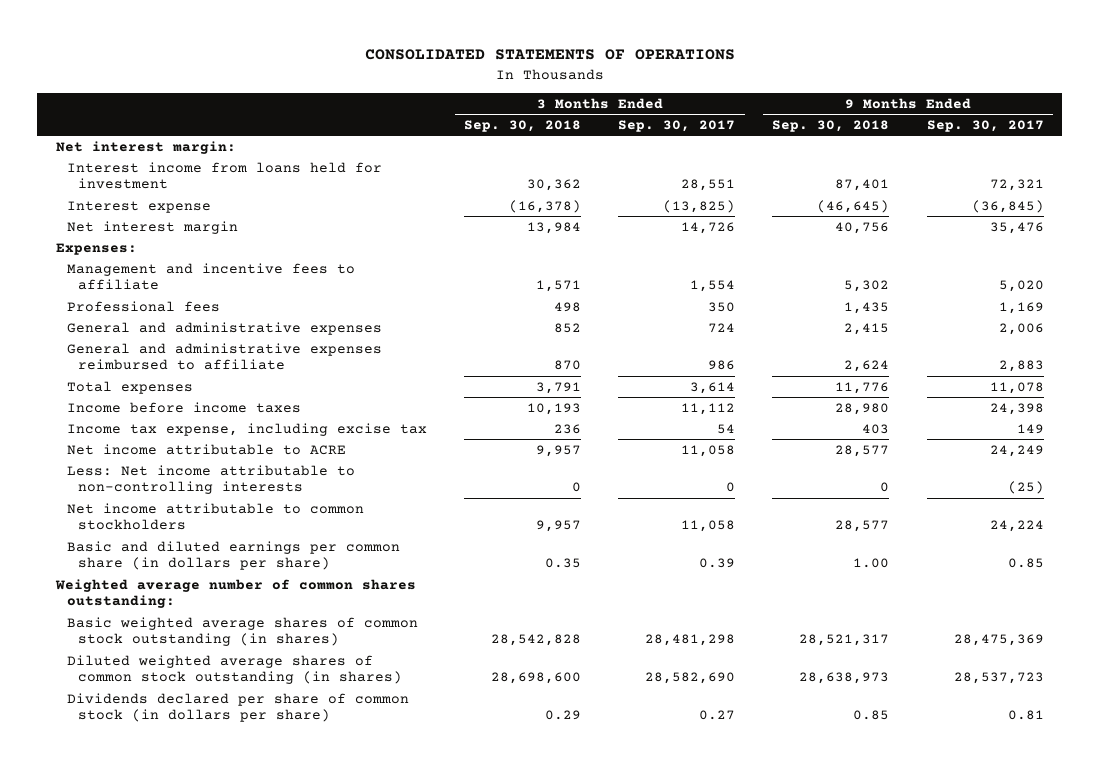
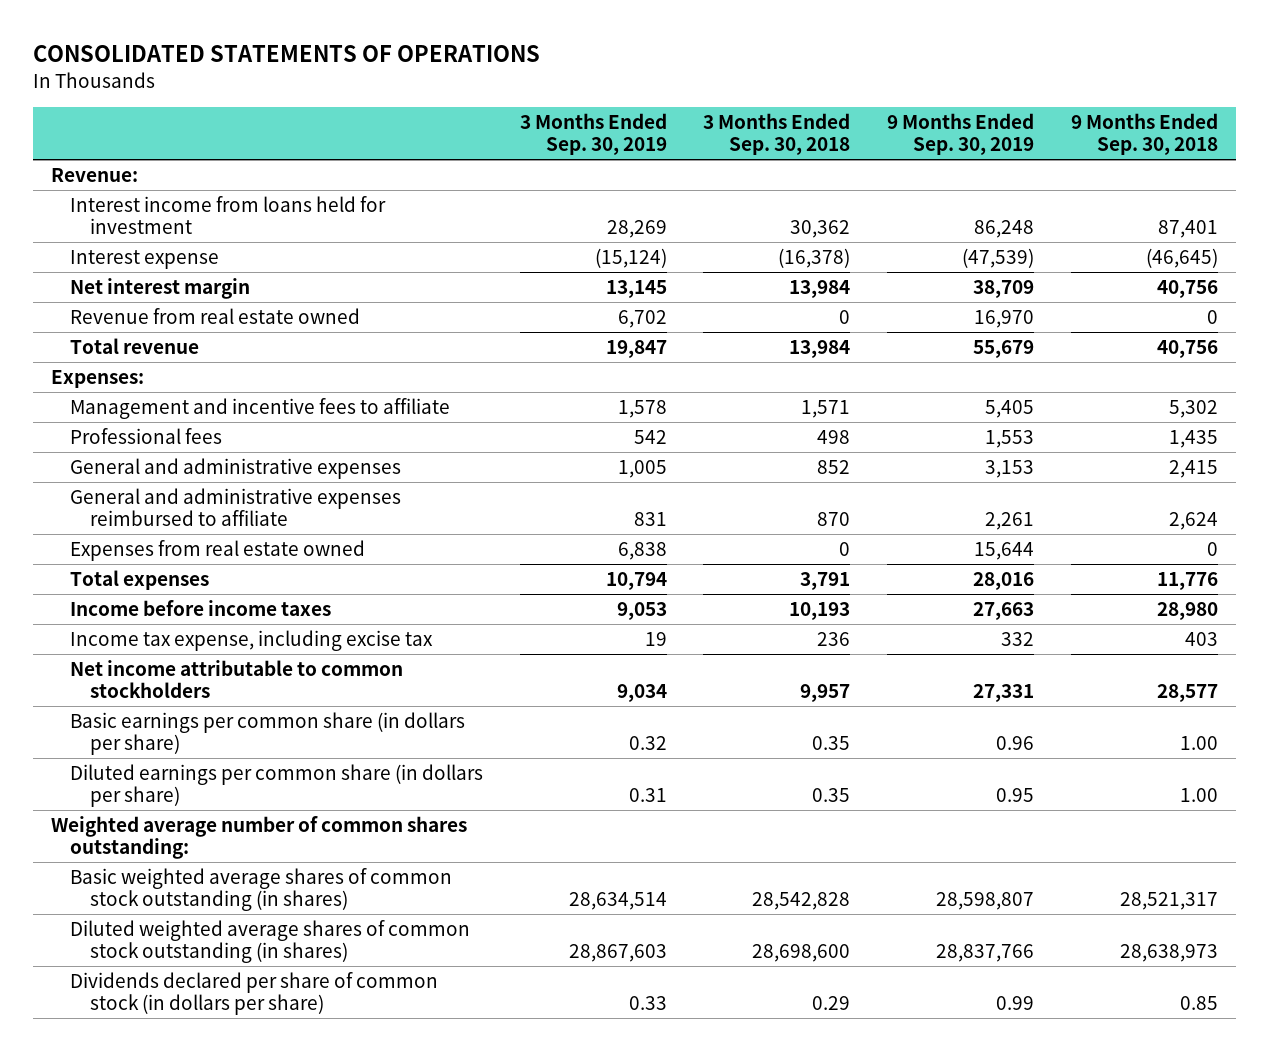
- | 3 Months Ended Sep. 30, 2018 | 3 Months Ended Sep. 30, 2017 | 9 Months Ended Sep. 30, 2018 | 9 Months Ended Sep. 30, 2017
+ | 3 Months Ended Sep. 30, 2019 | 3 Months Ended Sep. 30, 2018 | 9 Months Ended Sep. 30, 2019 | 9 Months Ended Sep. 30, 2018
- Net interest margin:
+ Revenue:
+ Revenue from real estate owned | 6,702 | 0 | 16,970 | 0
+ Total revenue | 19,847 | 13,984 | 55,679 | 40,756
+ Expenses from real estate owned | 6,838 | 0 | 15,644 | 0
- Net income attributable to ACRE | 9,957 | 11,058 | 28,577 | 24,249
- Less: Net income attributable to non-controlling interests | 0 | 0 | 0 | (25)
- Basic and diluted earnings per common share (in dollars per share) | 0.35 | 0.39 | 1.00 | 0.85
+ Basic earnings per common share (in dollars per share) | 0.32 | 0.35 | 0.96 | 1.00
+ Diluted earnings per common share (in dollars per share) | 0.31 | 0.35 | 0.95 | 1.00

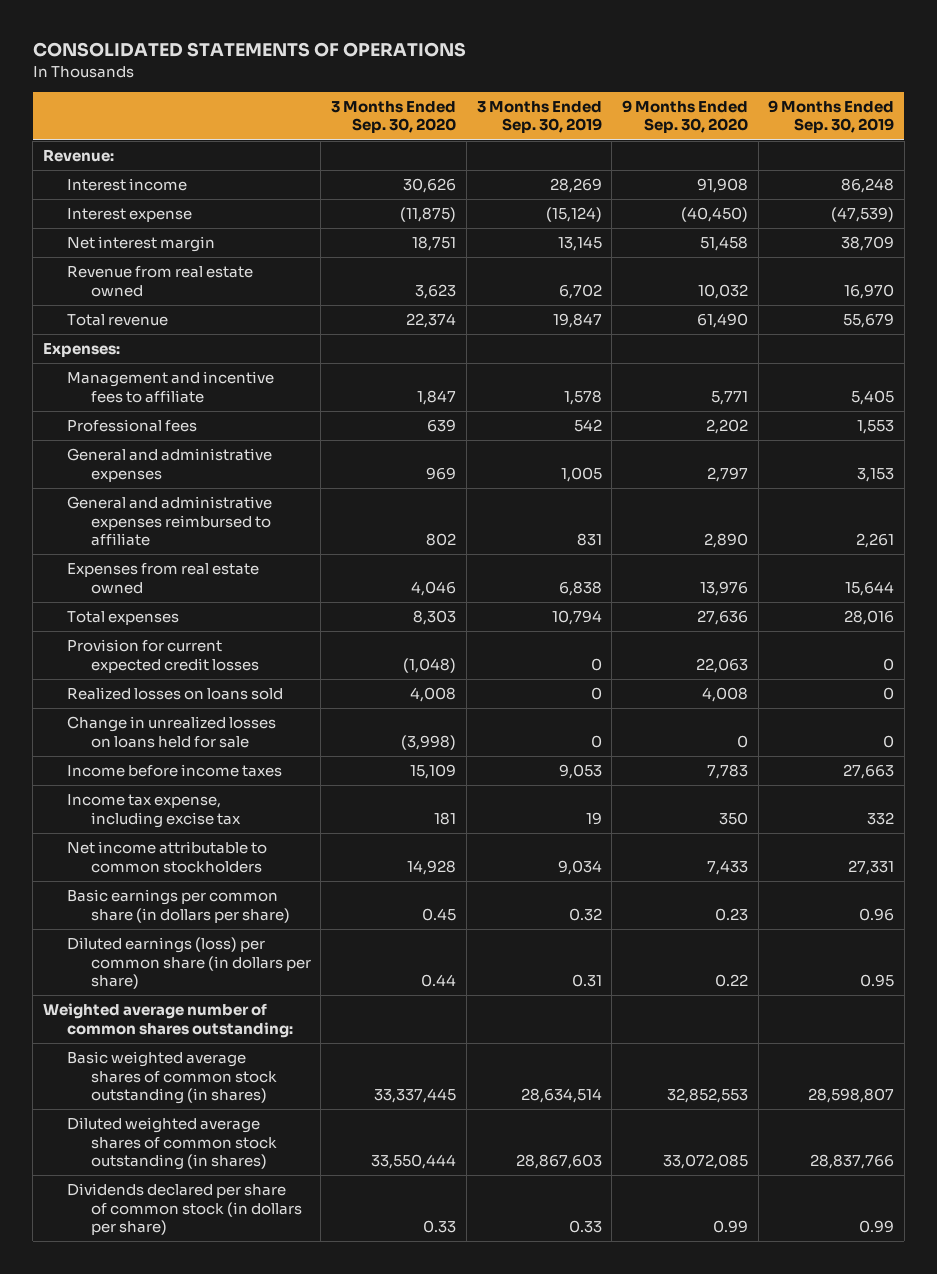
- | 3 Months Ended Sep. 30, 2019 | 3 Months Ended Sep. 30, 2018 | 9 Months Ended Sep. 30, 2019 | 9 Months Ended Sep. 30, 2018
+ | 3 Months Ended Sep. 30, 2020 | 3 Months Ended Sep. 30, 2019 | 9 Months Ended Sep. 30, 2020 | 9 Months Ended Sep. 30, 2019
- Interest income from loans held for investment | 28,269 | 30,362 | 86,248 | 87,401
+ Interest income | 30,626 | 28,269 | 91,908 | 86,248
+ Provision for current expected credit losses | (1,048) | 0 | 22,063 | 0
+ Realized losses on loans sold | 4,008 | 0 | 4,008 | 0
+ Change in unrealized losses on loans held for sale | (3,998) | 0 | 0 | 0
- Diluted earnings per common share (in dollars per share) | 0.31 | 0.35 | 0.95 | 1.00
+ Diluted earnings (loss) per common share (in dollars per share) | 0.44 | 0.31 | 0.22 | 0.95

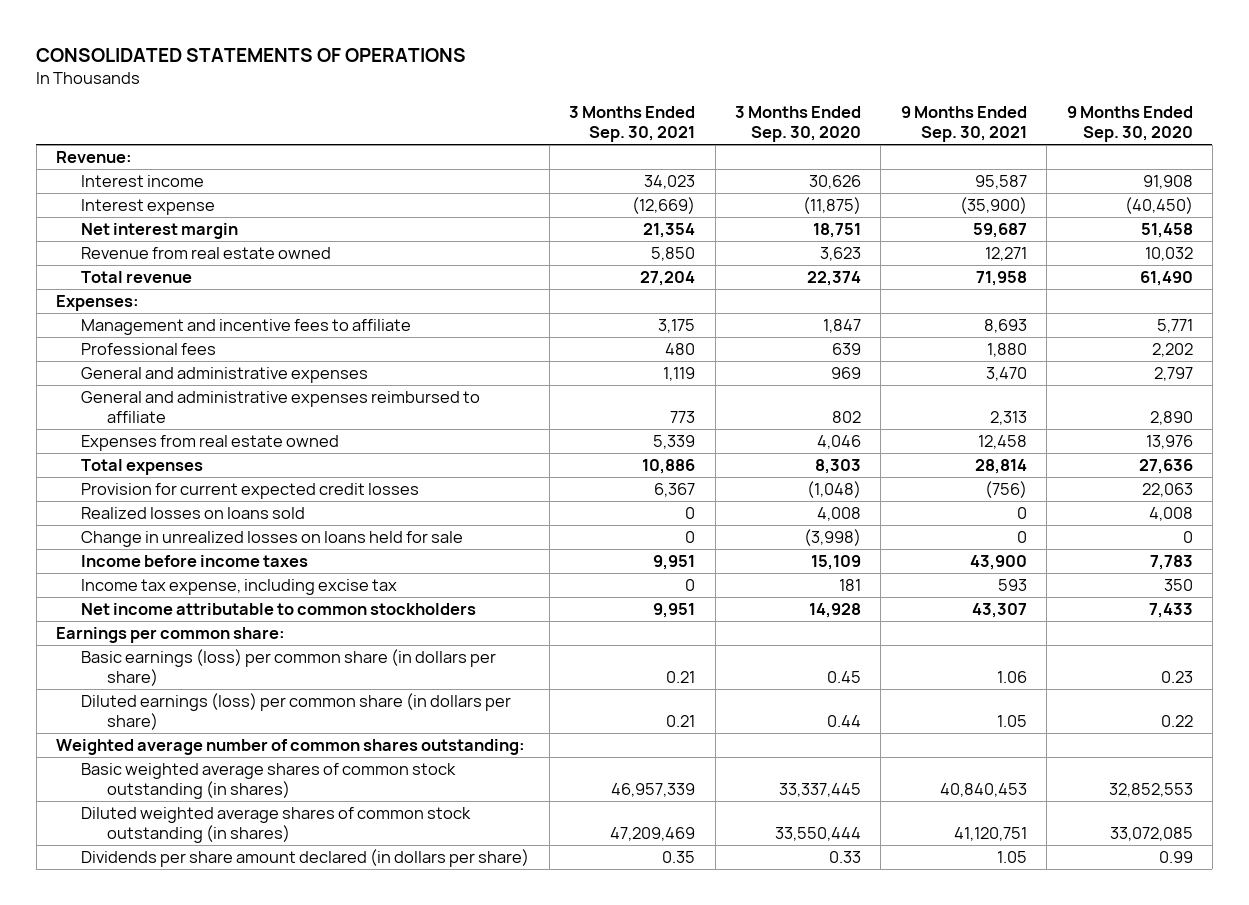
- | 3 Months Ended Sep. 30, 2020 | 3 Months Ended Sep. 30, 2019 | 9 Months Ended Sep. 30, 2020 | 9 Months Ended Sep. 30, 2019
+ | 3 Months Ended Sep. 30, 2021 | 3 Months Ended Sep. 30, 2020 | 9 Months Ended Sep. 30, 2021 | 9 Months Ended Sep. 30, 2020
- Basic earnings per common share (in dollars per share) | 0.45 | 0.32 | 0.23 | 0.96
+ Earnings per common share:
+ Basic earnings (loss) per common share (in dollars per share) | 0.21 | 0.45 | 1.06 | 0.23
- Dividends declared per share of common stock (in dollars per share) | 0.33 | 0.33 | 0.99 | 0.99
+ Dividends per share amount declared (in dollars per share) | 0.35 | 0.33 | 1.05 | 0.99

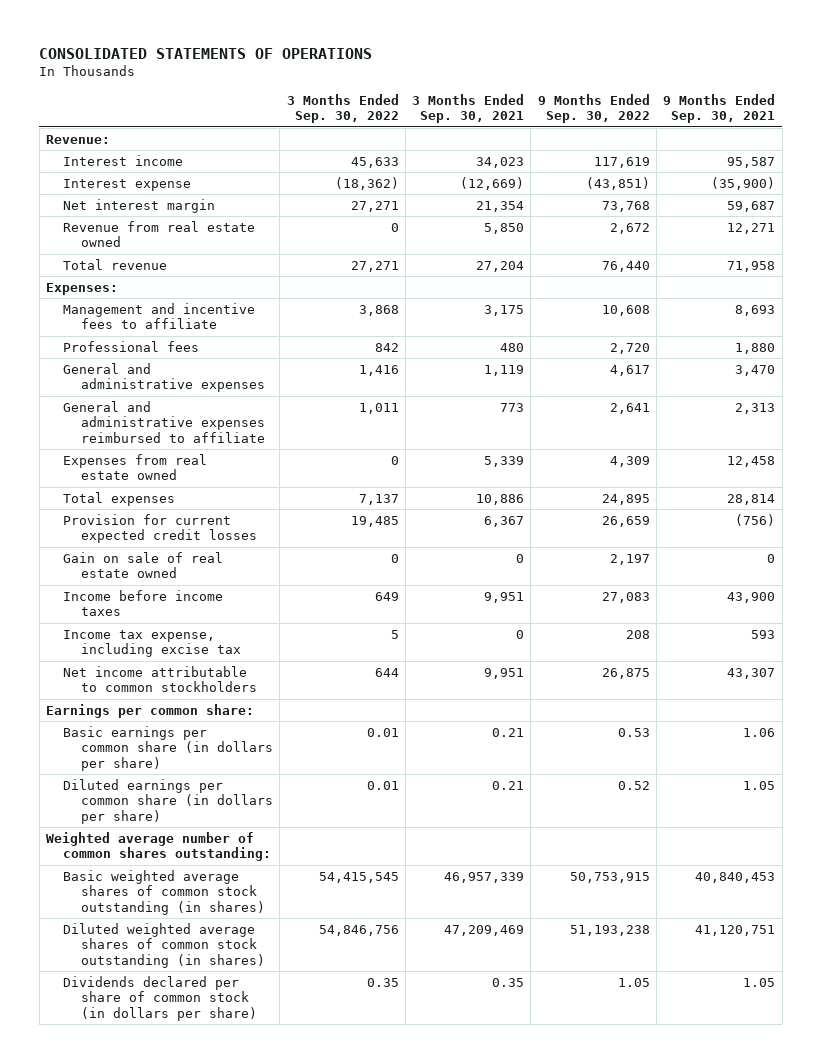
- | 3 Months Ended Sep. 30, 2021 | 3 Months Ended Sep. 30, 2020 | 9 Months Ended Sep. 30, 2021 | 9 Months Ended Sep. 30, 2020
+ | 3 Months Ended Sep. 30, 2022 | 3 Months Ended Sep. 30, 2021 | 9 Months Ended Sep. 30, 2022 | 9 Months Ended Sep. 30, 2021
- Realized losses on loans sold | 0 | 4,008 | 0 | 4,008
- Change in unrealized losses on loans held for sale | 0 | (3,998) | 0 | 0
+ Gain on sale of real estate owned | 0 | 0 | 2,197 | 0
- Basic earnings (loss) per common share (in dollars per share) | 0.21 | 0.45 | 1.06 | 0.23
- Diluted earnings (loss) per common share (in dollars per share) | 0.21 | 0.44 | 1.05 | 0.22
+ Basic earnings per common share (in dollars per share) | 0.01 | 0.21 | 0.53 | 1.06
+ Diluted earnings per common share (in dollars per share) | 0.01 | 0.21 | 0.52 | 1.05
- Dividends per share amount declared (in dollars per share) | 0.35 | 0.33 | 1.05 | 0.99
+ Dividends declared per share of common stock (in dollars per share) | 0.35 | 0.35 | 1.05 | 1.05

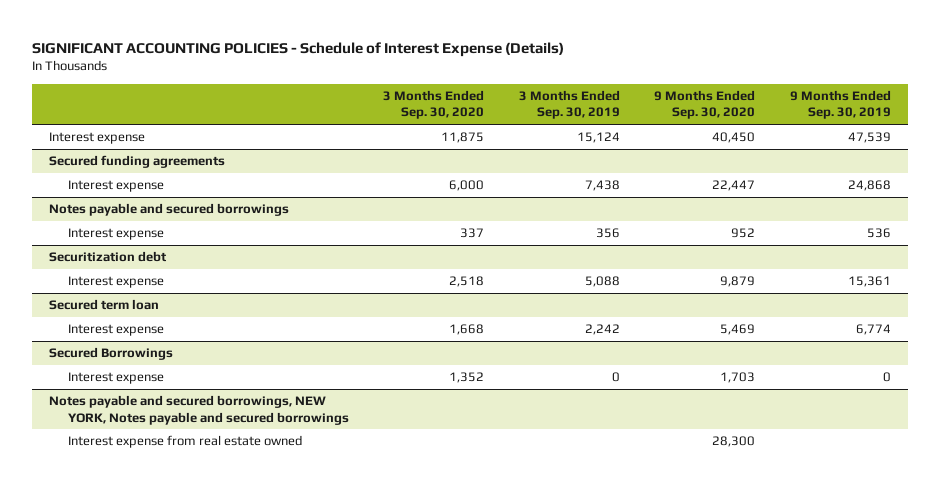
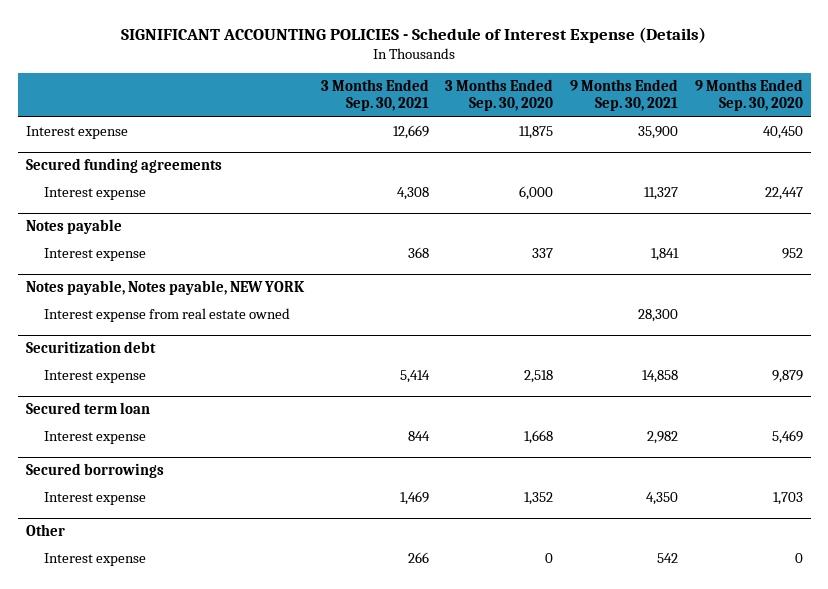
- | 3 Months Ended Sep. 30, 2020 | 3 Months Ended Sep. 30, 2019 | 9 Months Ended Sep. 30, 2020 | 9 Months Ended Sep. 30, 2019
+ | 3 Months Ended Sep. 30, 2021 | 3 Months Ended Sep. 30, 2020 | 9 Months Ended Sep. 30, 2021 | 9 Months Ended Sep. 30, 2020
- Notes payable and secured borrowings
+ Notes payable
+ Notes payable, Notes payable, NEW YORK
+ Interest expense from real estate owned | | | 28,300 |
- Secured Borrowings
+ Secured borrowings
- Notes payable and secured borrowings, NEW YORK, Notes payable and secured borrowings
- Interest expense from real estate owned | | | 28,300 |
+ Other
+ Interest expense | 266 | 0 | 542 | 0

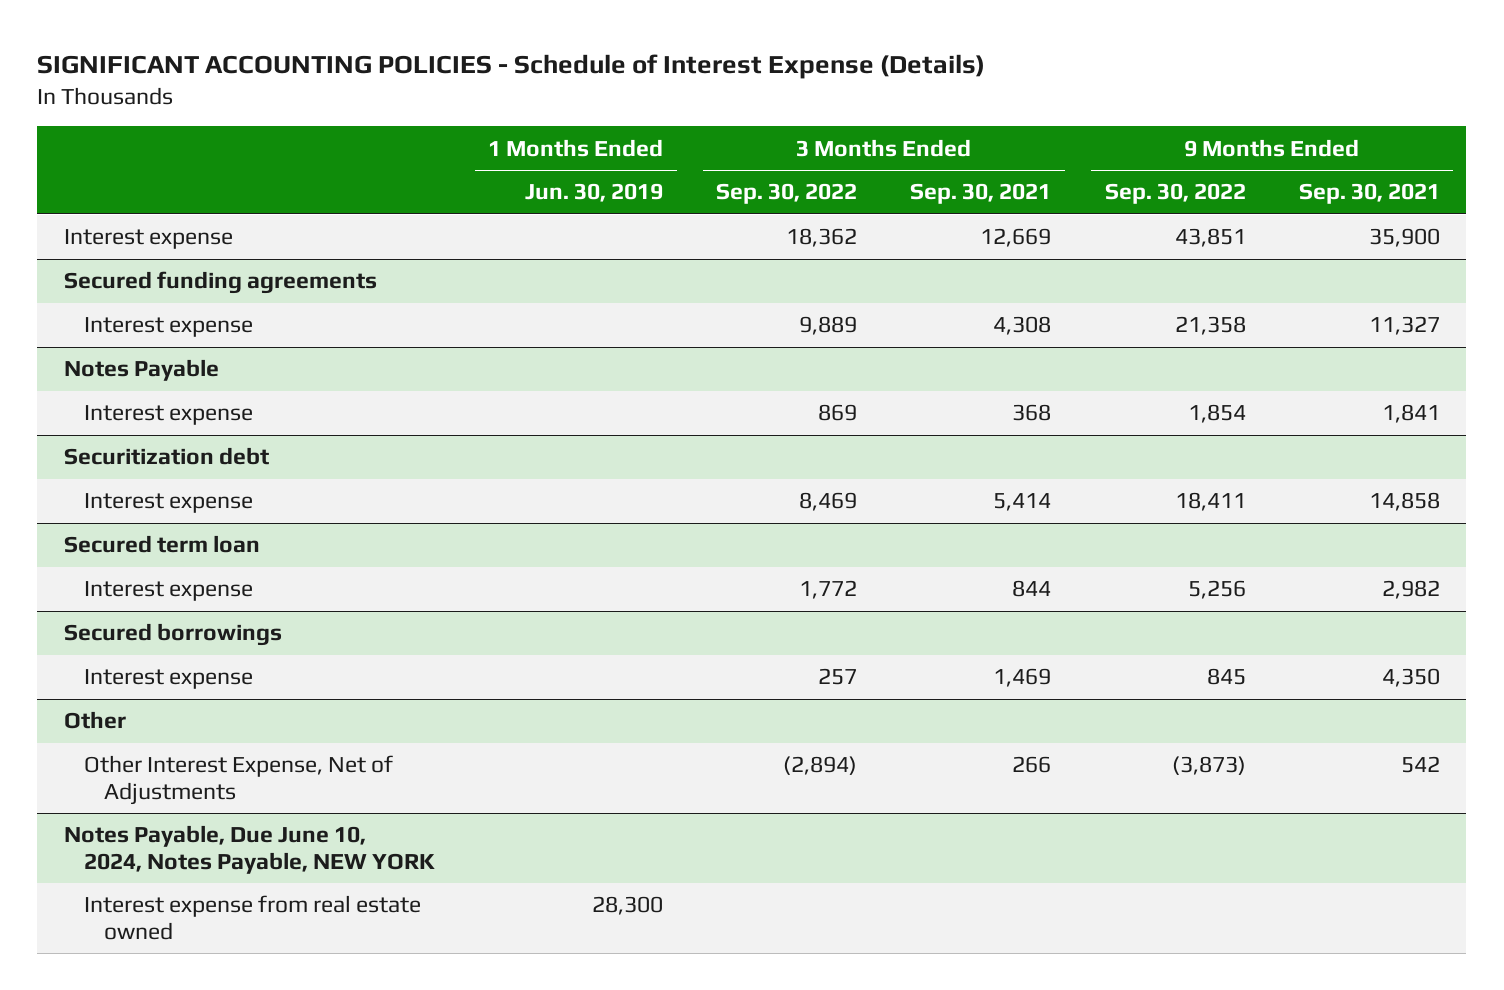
- | 3 Months Ended Sep. 30, 2021 | 3 Months Ended Sep. 30, 2020 | 9 Months Ended Sep. 30, 2021 | 9 Months Ended Sep. 30, 2020
+ | 1 Months Ended Jun. 30, 2019 | 3 Months Ended Sep. 30, 2022 | 3 Months Ended Sep. 30, 2021 | 9 Months Ended Sep. 30, 2022 | 9 Months Ended Sep. 30, 2021
- Notes payable
+ Notes Payable
- Notes payable, Notes payable, NEW YORK
- Interest expense from real estate owned | | | 28,300 |
@ Other
- Interest expense | 266 | 0 | 542 | 0
+ Other Interest Expense, Net of Adjustments | | (2,894) | 266 | (3,873) | 542
+ Notes Payable, Due June 10, 2024, Notes Payable, NEW YORK
+ Interest expense from real estate owned | 28,300 | | | |

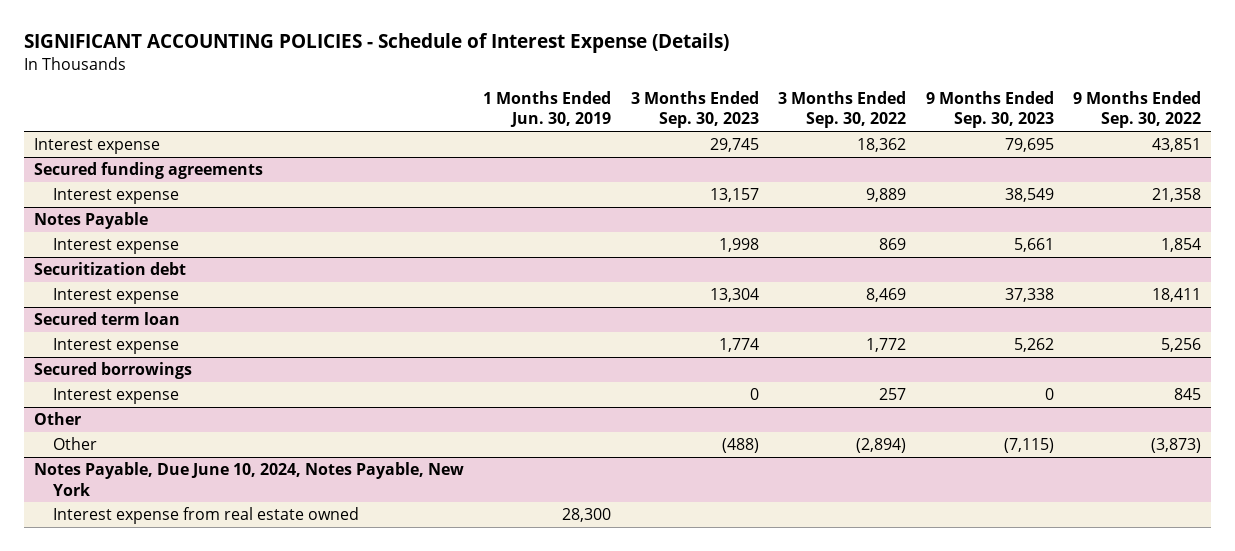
- | 1 Months Ended Jun. 30, 2019 | 3 Months Ended Sep. 30, 2022 | 3 Months Ended Sep. 30, 2021 | 9 Months Ended Sep. 30, 2022 | 9 Months Ended Sep. 30, 2021
+ | 1 Months Ended Jun. 30, 2019 | 3 Months Ended Sep. 30, 2023 | 3 Months Ended Sep. 30, 2022 | 9 Months Ended Sep. 30, 2023 | 9 Months Ended Sep. 30, 2022
@ Other
- Other Interest Expense, Net of Adjustments | | (2,894) | 266 | (3,873) | 542
- Notes Payable, Due June 10, 2024, Notes Payable, NEW YORK
@ Other
+ Other | | (488) | (2,894) | (7,115) | (3,873)
+ Notes Payable, Due June 10, 2024, Notes Payable, New York

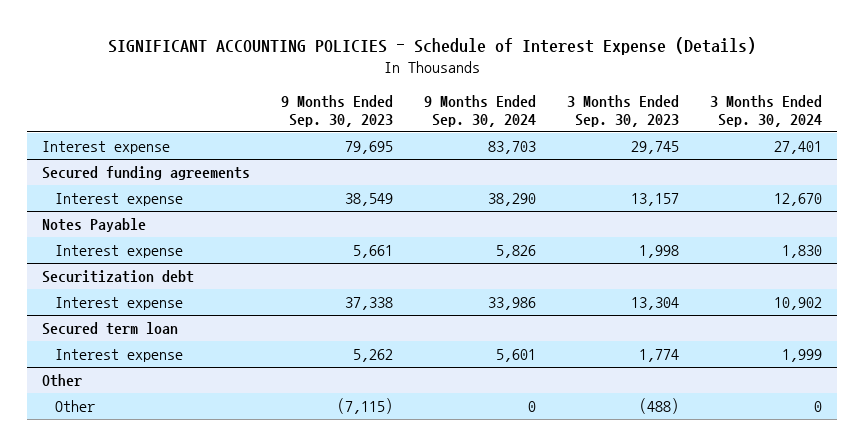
- | 1 Months Ended Jun. 30, 2019 | 3 Months Ended Sep. 30, 2023 | 3 Months Ended Sep. 30, 2022 | 9 Months Ended Sep. 30, 2023 | 9 Months Ended Sep. 30, 2022
+ | 9 Months Ended Sep. 30, 2023 | 9 Months Ended Sep. 30, 2024 | 3 Months Ended Sep. 30, 2023 | 3 Months Ended Sep. 30, 2024
- Secured borrowings
- Interest expense | | 0 | 257 | 0 | 845
- Notes Payable, Due June 10, 2024, Notes Payable, New York
- Interest expense from real estate owned | 28,300 | | | |

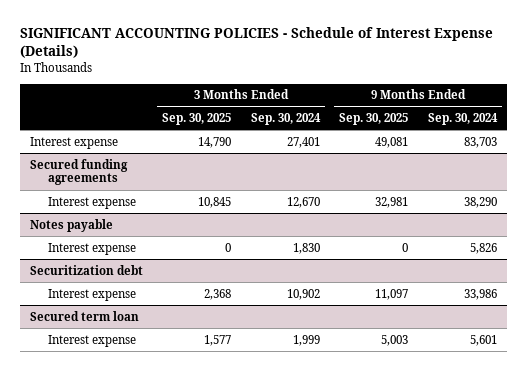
- | 9 Months Ended Sep. 30, 2023 | 9 Months Ended Sep. 30, 2024 | 3 Months Ended Sep. 30, 2023 | 3 Months Ended Sep. 30, 2024
+ | 3 Months Ended Sep. 30, 2025 | 3 Months Ended Sep. 30, 2024 | 9 Months Ended Sep. 30, 2025 | 9 Months Ended Sep. 30, 2024
- Notes Payable
+ Notes payable
- Other
- Other | (7,115) | 0 | (488) | 0

